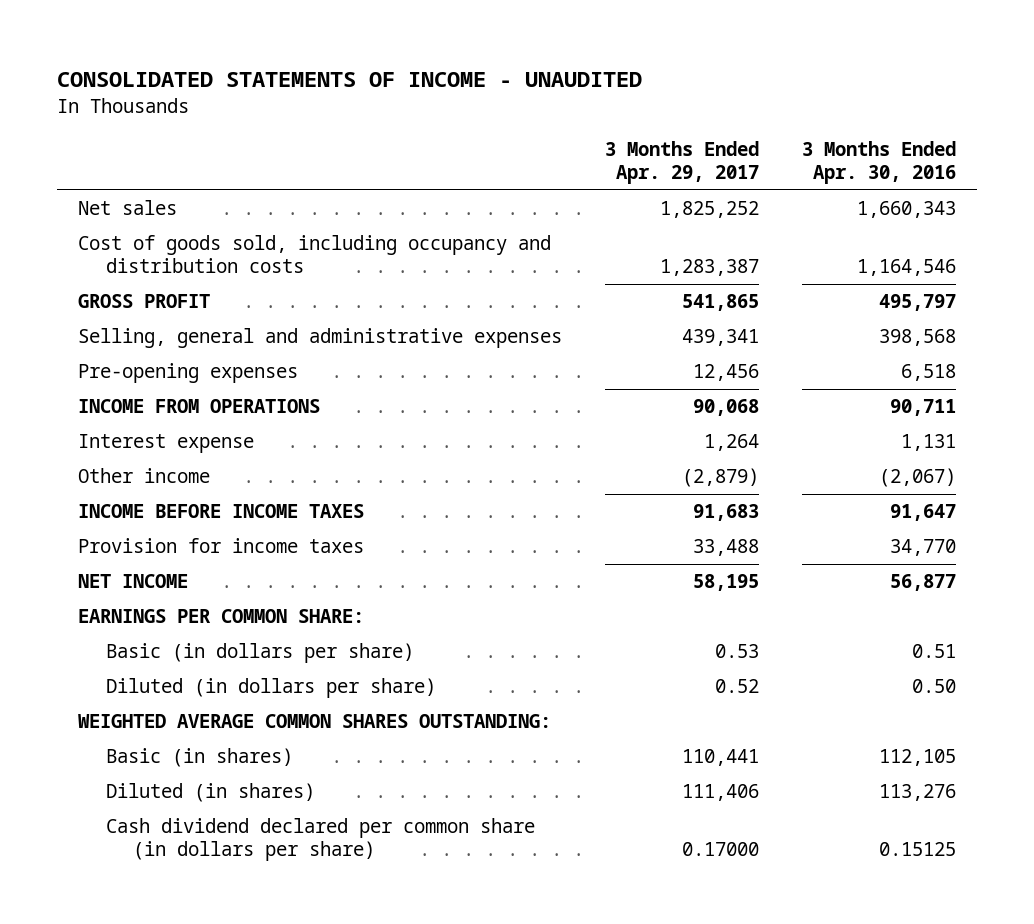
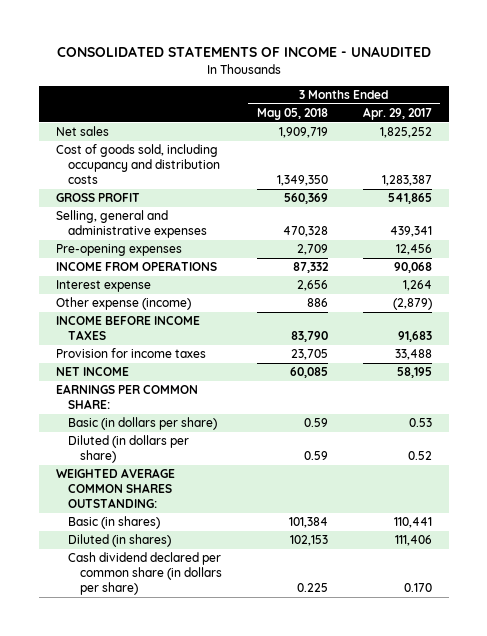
- | 3 Months Ended Apr. 29, 2017 | 3 Months Ended Apr. 30, 2016
+ | 3 Months Ended May 05, 2018 | 3 Months Ended Apr. 29, 2017
- Other income | (2,879) | (2,067)
+ Other expense (income) | 886 | (2,879)
- Cash dividend declared per common share (in dollars per share) | 0.17000 | 0.15125
+ Cash dividend declared per common share (in dollars per share) | 0.225 | 0.170

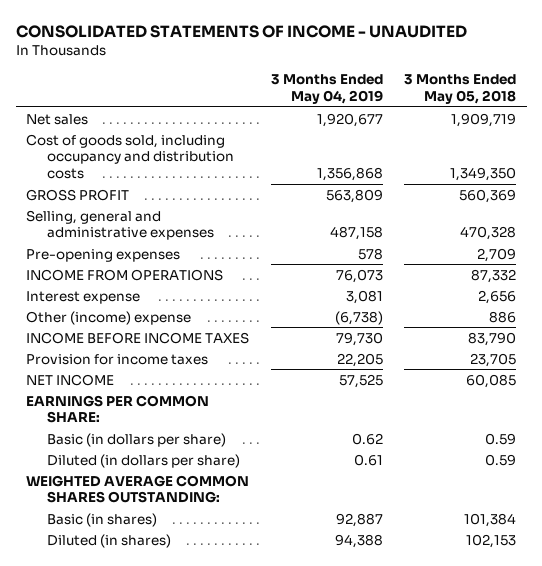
- | 3 Months Ended May 05, 2018 | 3 Months Ended Apr. 29, 2017
+ | 3 Months Ended May 04, 2019 | 3 Months Ended May 05, 2018
- Other expense (income) | 886 | (2,879)
+ Other (income) expense | (6,738) | 886
- Cash dividend declared per common share (in dollars per share) | 0.225 | 0.170

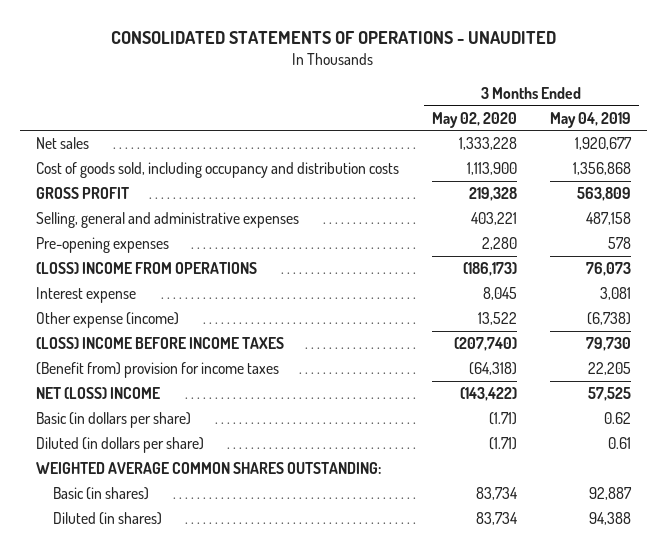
- CONSOLIDATED STATEMENTS OF INCOME - UNAUDITED
+ CONSOLIDATED STATEMENTS OF OPERATIONS - UNAUDITED
- | 3 Months Ended May 04, 2019 | 3 Months Ended May 05, 2018
+ | 3 Months Ended May 02, 2020 | 3 Months Ended May 04, 2019
- INCOME FROM OPERATIONS | 76,073 | 87,332
+ (LOSS) INCOME FROM OPERATIONS | (186,173) | 76,073
- Other (income) expense | (6,738) | 886
- INCOME BEFORE INCOME TAXES | 79,730 | 83,790
- Provision for income taxes | 22,205 | 23,705
- NET INCOME | 57,525 | 60,085
- EARNINGS PER COMMON SHARE:
+ Other expense (income) | 13,522 | (6,738)
+ (LOSS) INCOME BEFORE INCOME TAXES | (207,740) | 79,730
+ (Benefit from) provision for income taxes | (64,318) | 22,205
+ NET (LOSS) INCOME | (143,422) | 57,525

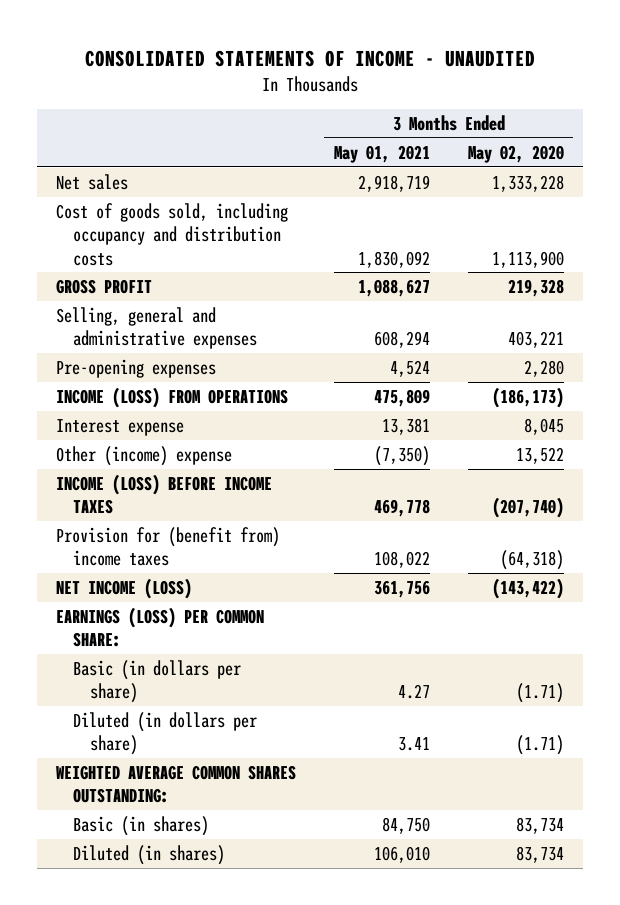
- CONSOLIDATED STATEMENTS OF OPERATIONS - UNAUDITED
+ CONSOLIDATED STATEMENTS OF INCOME - UNAUDITED
- | 3 Months Ended May 02, 2020 | 3 Months Ended May 04, 2019
+ | 3 Months Ended May 01, 2021 | 3 Months Ended May 02, 2020
- (LOSS) INCOME FROM OPERATIONS | (186,173) | 76,073
+ INCOME (LOSS) FROM OPERATIONS | 475,809 | (186,173)
- Other expense (income) | 13,522 | (6,738)
- (LOSS) INCOME BEFORE INCOME TAXES | (207,740) | 79,730
- (Benefit from) provision for income taxes | (64,318) | 22,205
- NET (LOSS) INCOME | (143,422) | 57,525
+ Other (income) expense | (7,350) | 13,522
+ INCOME (LOSS) BEFORE INCOME TAXES | 469,778 | (207,740)
+ Provision for (benefit from) income taxes | 108,022 | (64,318)
+ NET INCOME (LOSS) | 361,756 | (143,422)
+ EARNINGS (LOSS) PER COMMON SHARE:

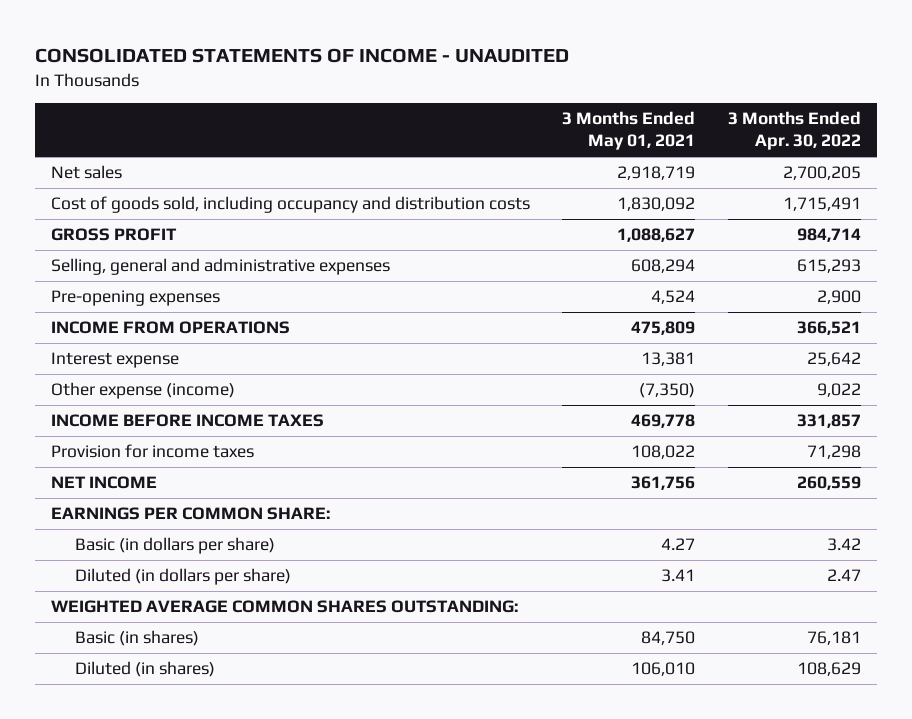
- | 3 Months Ended May 01, 2021 | 3 Months Ended May 02, 2020
+ | 3 Months Ended May 01, 2021 | 3 Months Ended Apr. 30, 2022
- INCOME (LOSS) FROM OPERATIONS | 475,809 | (186,173)
+ INCOME FROM OPERATIONS | 475,809 | 366,521
- Other (income) expense | (7,350) | 13,522
- INCOME (LOSS) BEFORE INCOME TAXES | 469,778 | (207,740)
- Provision for (benefit from) income taxes | 108,022 | (64,318)
- NET INCOME (LOSS) | 361,756 | (143,422)
- EARNINGS (LOSS) PER COMMON SHARE:
+ Other expense (income) | (7,350) | 9,022
+ INCOME BEFORE INCOME TAXES | 469,778 | 331,857
+ Provision for income taxes | 108,022 | 71,298
+ NET INCOME | 361,756 | 260,559
+ EARNINGS PER COMMON SHARE:

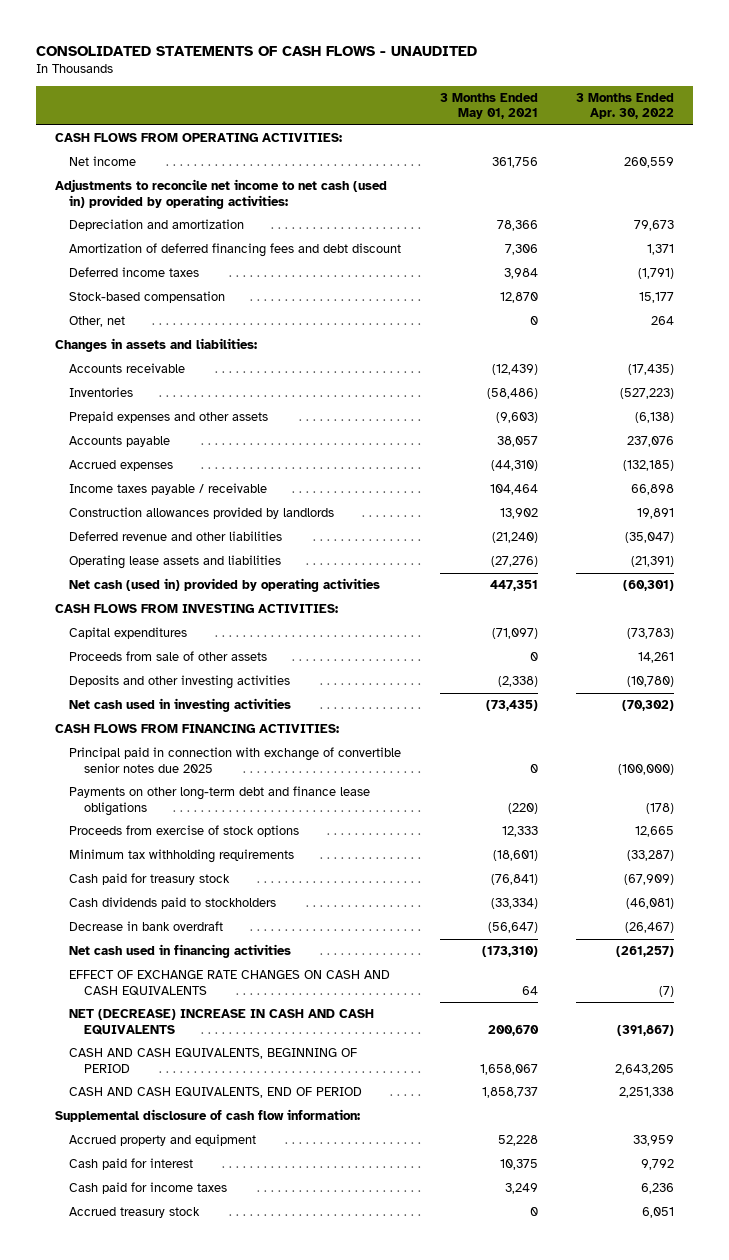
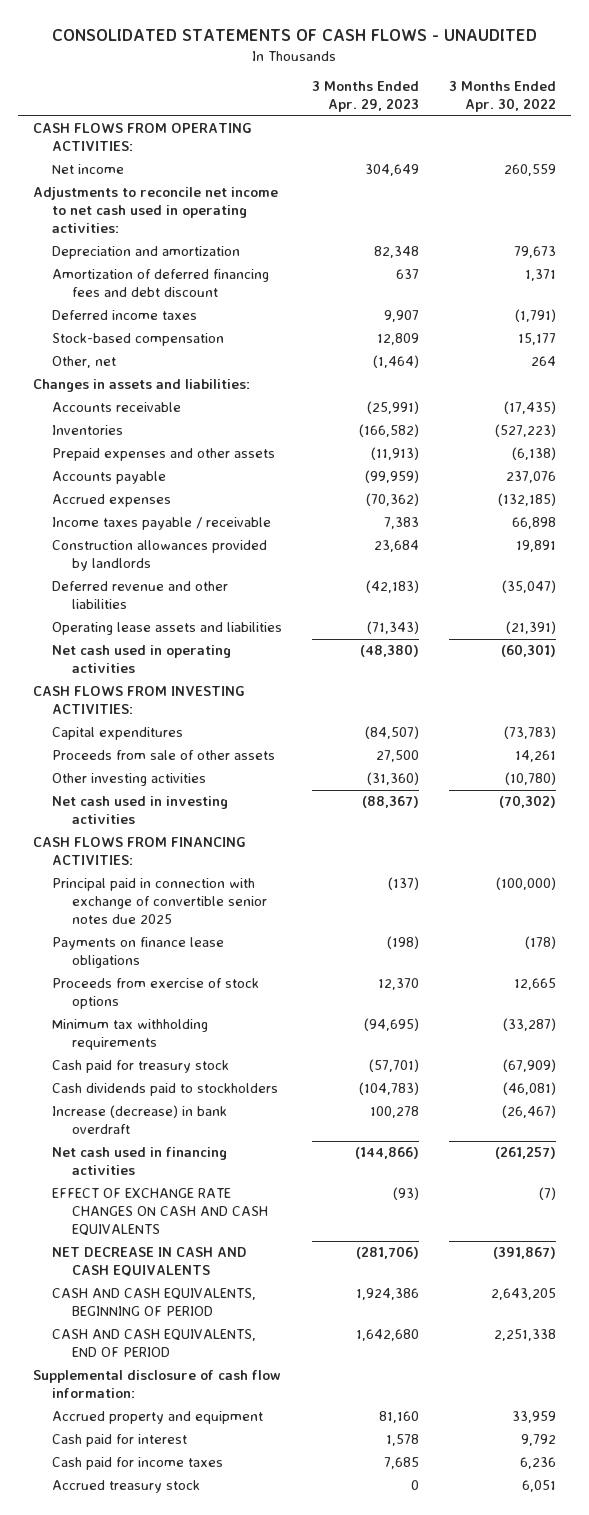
- | 3 Months Ended May 01, 2021 | 3 Months Ended Apr. 30, 2022
+ | 3 Months Ended Apr. 29, 2023 | 3 Months Ended Apr. 30, 2022
- Adjustments to reconcile net income to net cash (used in) provided by operating activities:
+ Adjustments to reconcile net income to net cash used in operating activities:
- Net cash (used in) provided by operating activities | 447,351 | (60,301)
+ Net cash used in operating activities | (48,380) | (60,301)
- Deposits and other investing activities | (2,338) | (10,780)
+ Other investing activities | (31,360) | (10,780)
- Payments on other long-term debt and finance lease obligations | (220) | (178)
+ Payments on finance lease obligations | (198) | (178)
- Decrease in bank overdraft | (56,647) | (26,467)
+ Increase (decrease) in bank overdraft | 100,278 | (26,467)
- NET (DECREASE) INCREASE IN CASH AND CASH EQUIVALENTS | 200,670 | (391,867)
+ NET DECREASE IN CASH AND CASH EQUIVALENTS | (281,706) | (391,867)

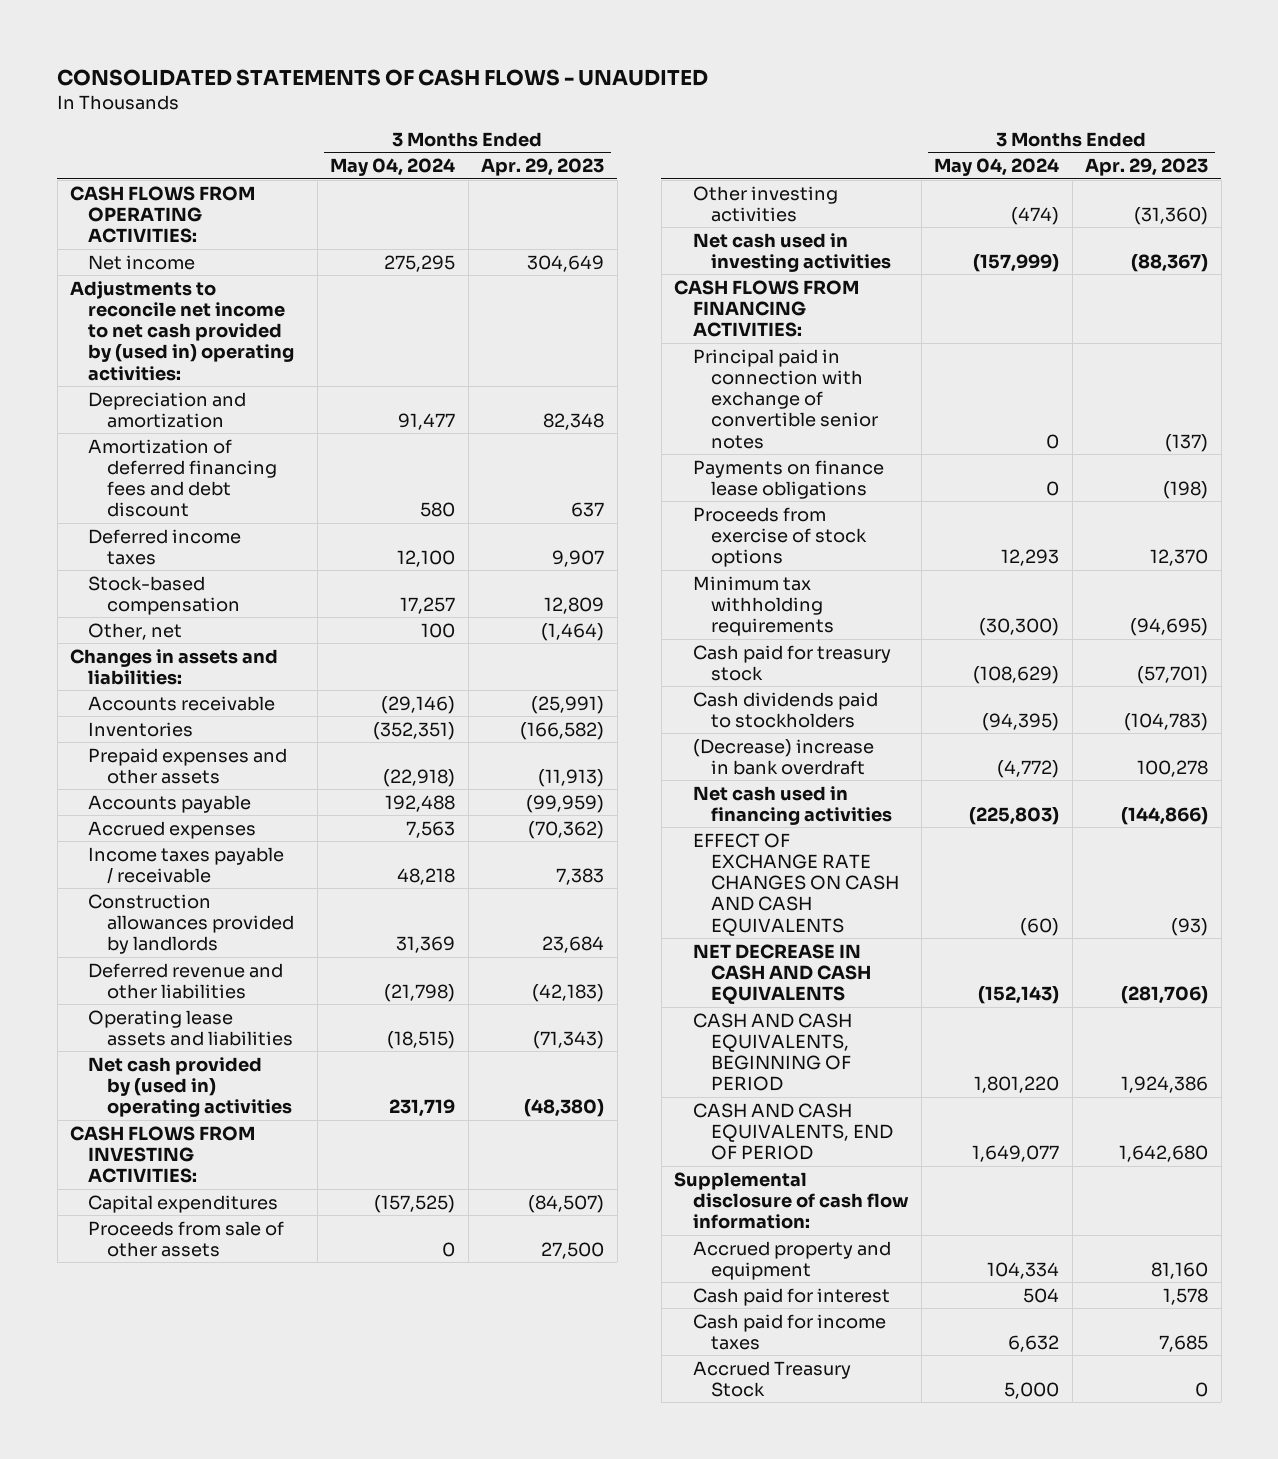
- | 3 Months Ended Apr. 29, 2023 | 3 Months Ended Apr. 30, 2022
+ | 3 Months Ended May 04, 2024 | 3 Months Ended Apr. 29, 2023
- Adjustments to reconcile net income to net cash used in operating activities:
+ Adjustments to reconcile net income to net cash provided by (used in) operating activities:
- Net cash used in operating activities | (48,380) | (60,301)
+ Net cash provided by (used in) operating activities | 231,719 | (48,380)
- Principal paid in connection with exchange of convertible senior notes due 2025 | (137) | (100,000)
+ Principal paid in connection with exchange of convertible senior notes | 0 | (137)
- Increase (decrease) in bank overdraft | 100,278 | (26,467)
+ (Decrease) increase in bank overdraft | (4,772) | 100,278
- Accrued treasury stock | 0 | 6,051
+ Accrued Treasury Stock | 5,000 | 0

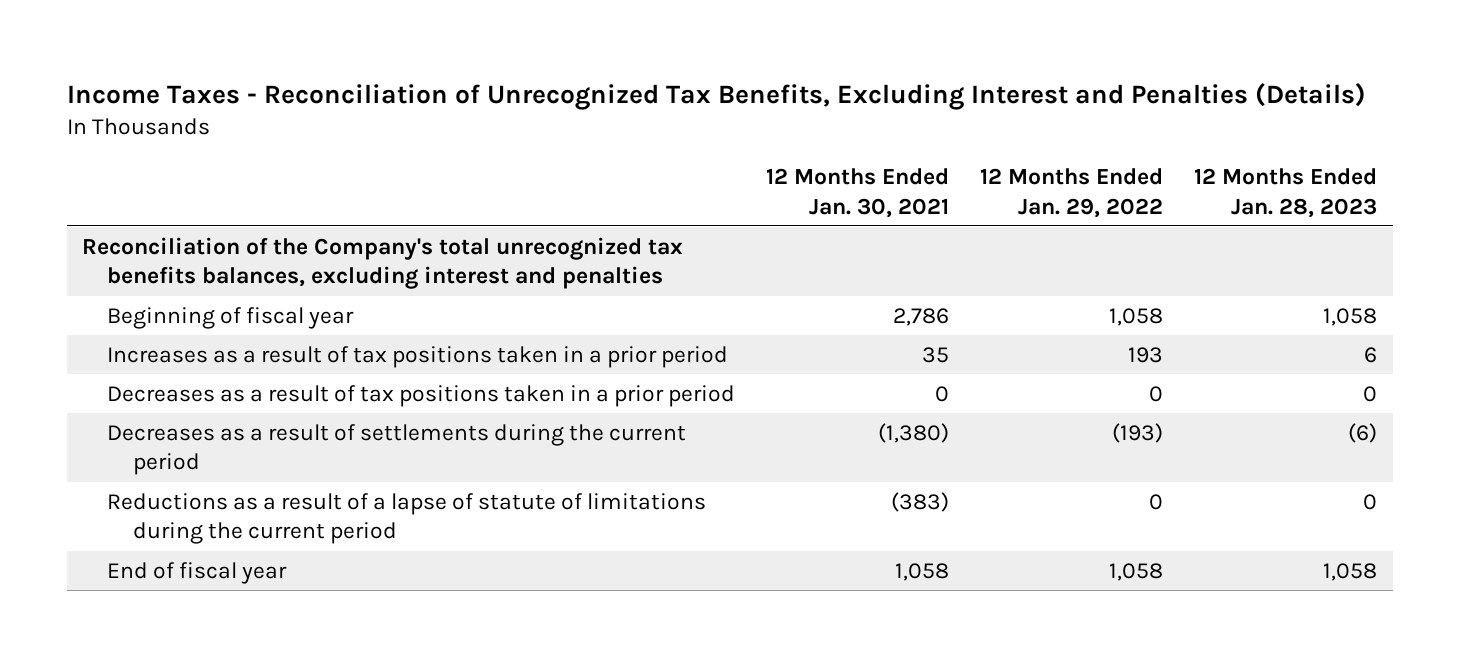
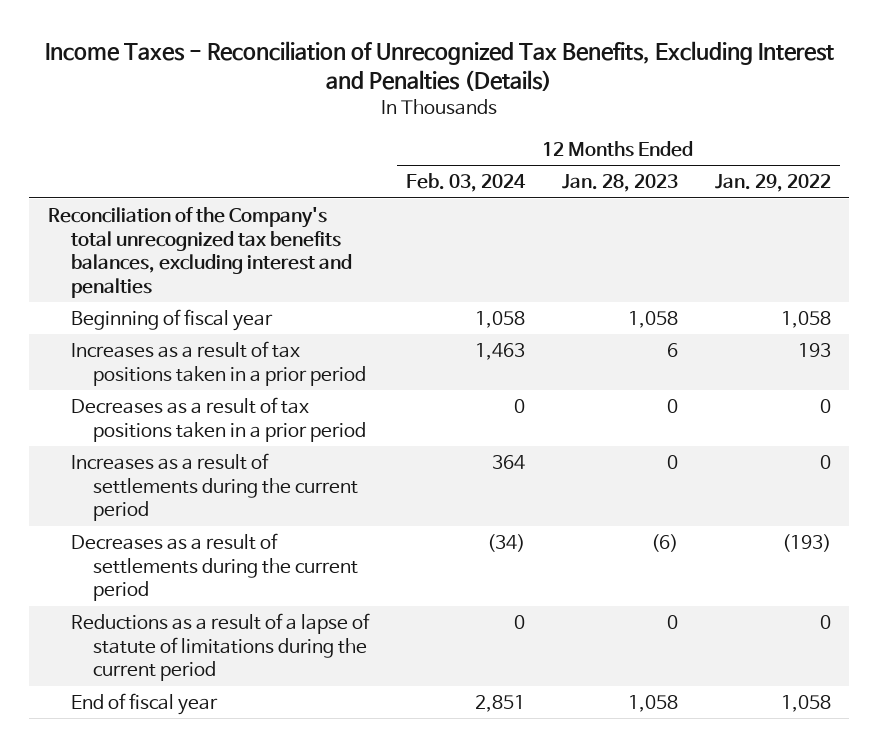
- | 12 Months Ended Jan. 30, 2021 | 12 Months Ended Jan. 29, 2022 | 12 Months Ended Jan. 28, 2023
+ | 12 Months Ended Feb. 03, 2024 | 12 Months Ended Jan. 28, 2023 | 12 Months Ended Jan. 29, 2022
+ Increases as a result of settlements during the current period | 364 | 0 | 0

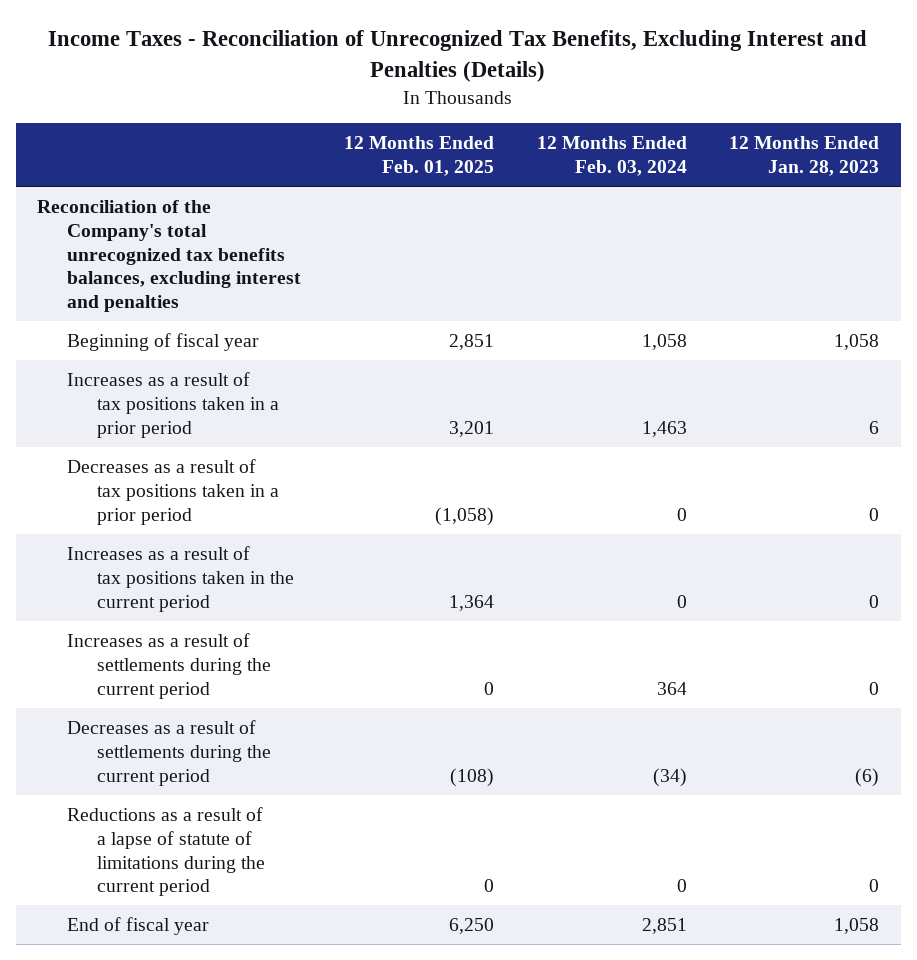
- | 12 Months Ended Feb. 03, 2024 | 12 Months Ended Jan. 28, 2023 | 12 Months Ended Jan. 29, 2022
+ | 12 Months Ended Feb. 01, 2025 | 12 Months Ended Feb. 03, 2024 | 12 Months Ended Jan. 28, 2023
+ Increases as a result of tax positions taken in the current period | 1,364 | 0 | 0

